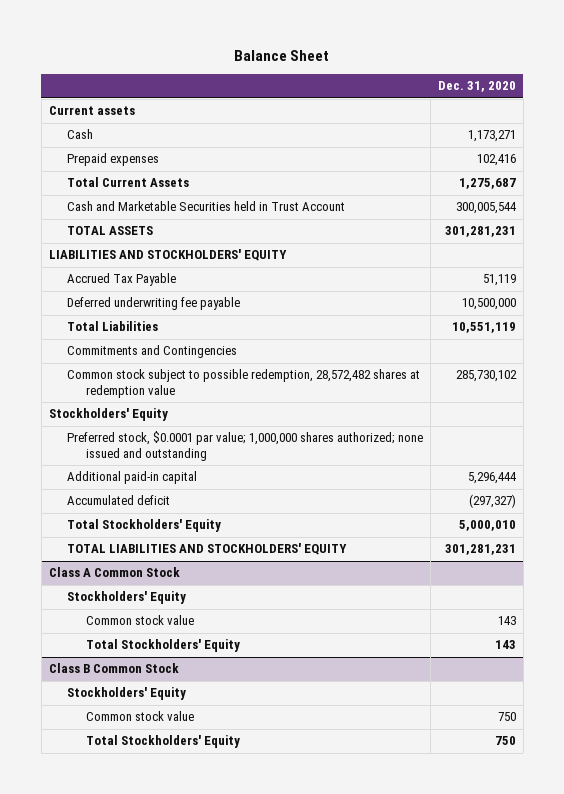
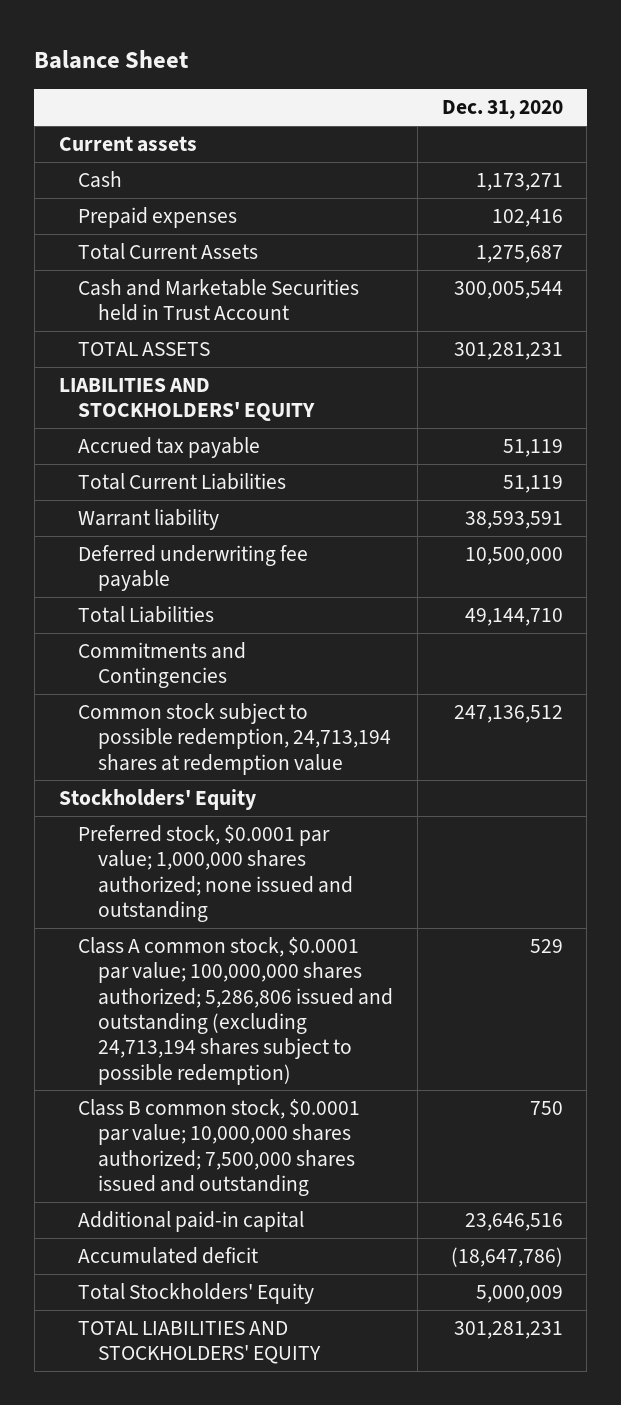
- Accrued Tax Payable | 51,119
+ Accrued tax payable | 51,119
+ Total Current Liabilities | 51,119
+ Warrant liability | 38,593,591
- Total Liabilities | 10,551,119
+ Total Liabilities | 49,144,710
- Common stock subject to possible redemption, 28,572,482 shares at redemption value | 285,730,102
+ Common stock subject to possible redemption, 24,713,194 shares at redemption value | 247,136,512
- Additional paid-in capital | 5,296,444
- Accumulated deficit | (297,327)
- Total Stockholders' Equity | 5,000,010
+ Class A common stock, $0.0001 par value; 100,000,000 shares authorized; 5,286,806 issued and outstanding (excluding 24,713,194 shares subject to possible redemption) | 529
+ Class B common stock, $0.0001 par value; 10,000,000 shares authorized; 7,500,000 shares issued and outstanding | 750
+ Additional paid-in capital | 23,646,516
+ Accumulated deficit | (18,647,786)
+ Total Stockholders' Equity | 5,000,009
- Class A Common Stock
- Stockholders' Equity
- Common stock value | 143
- Total Stockholders' Equity | 143
- Class B Common Stock
- Stockholders' Equity
- Common stock value | 750
- Total Stockholders' Equity | 750

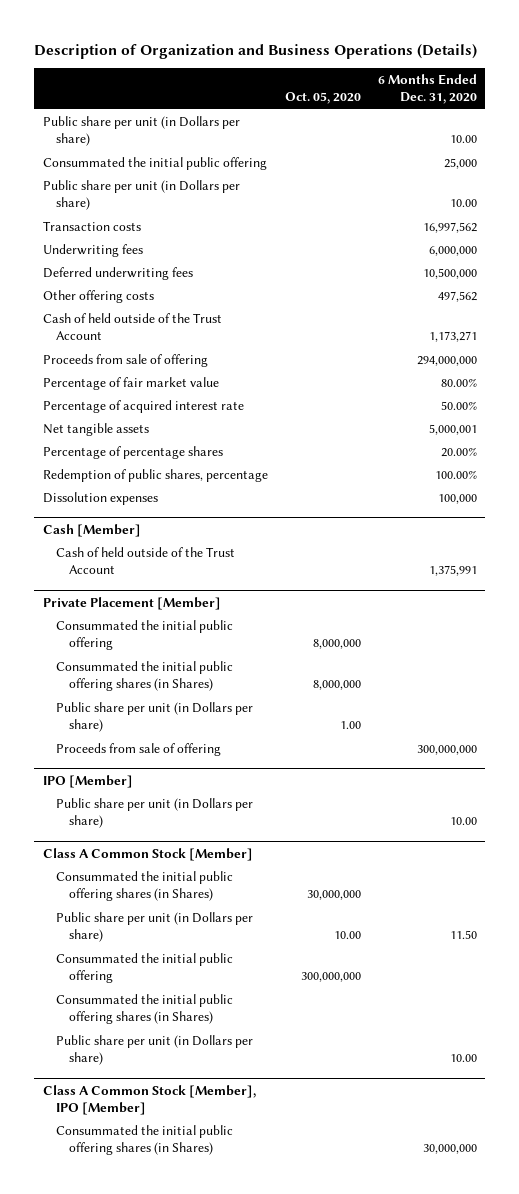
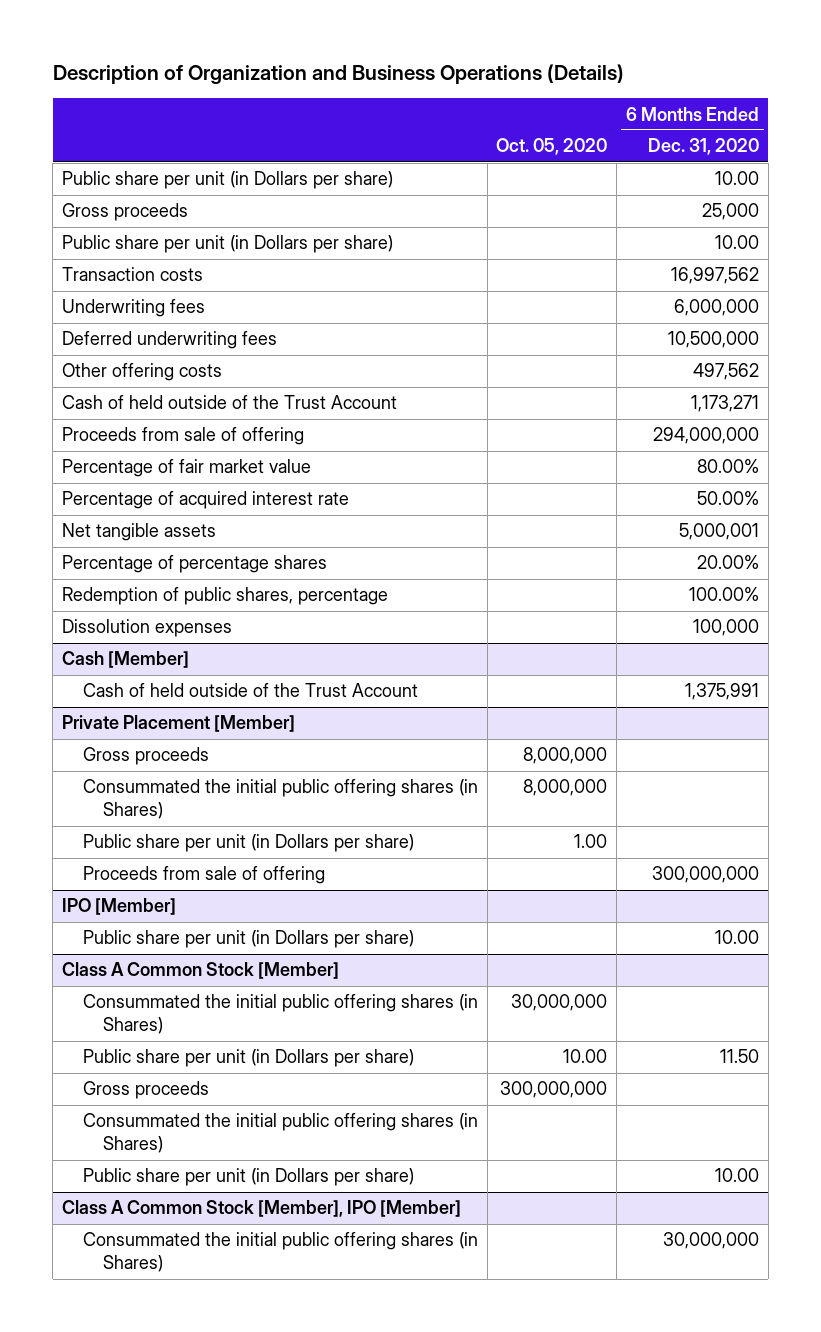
- Consummated the initial public offering | | 25,000
+ Gross proceeds | | 25,000
@ Private Placement [Member]
- Consummated the initial public offering | 8,000,000 |
+ Gross proceeds | 8,000,000 |
@ Class A Common Stock [Member]
- Consummated the initial public offering | 300,000,000 |
+ Gross proceeds | 300,000,000 |

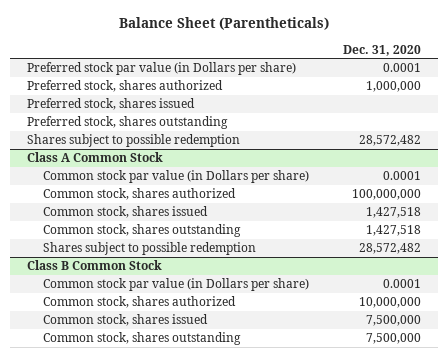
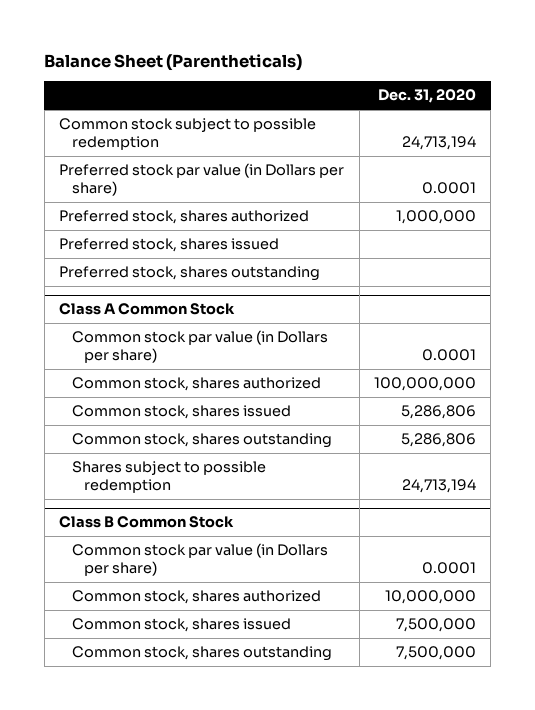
+ Common stock subject to possible redemption | 24,713,194
- Shares subject to possible redemption | 28,572,482
@ Class A Common Stock
- Common stock, shares issued | 1,427,518
- Common stock, shares outstanding | 1,427,518
- Shares subject to possible redemption | 28,572,482
+ Common stock, shares issued | 5,286,806
+ Common stock, shares outstanding | 5,286,806
+ Shares subject to possible redemption | 24,713,194

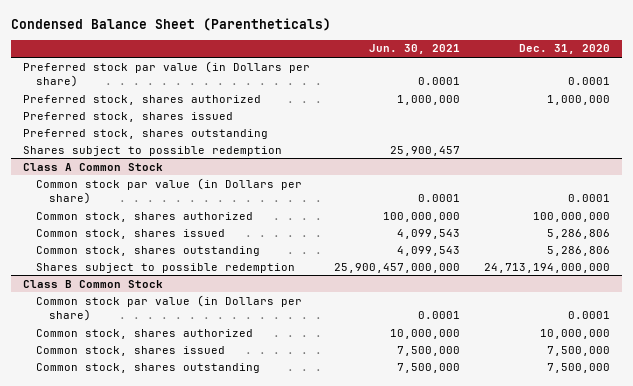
- Balance Sheet (Parentheticals)
+ Condensed Balance Sheet (Parentheticals)
- | Dec. 31, 2020
+ | Jun. 30, 2021 | Dec. 31, 2020
- Common stock subject to possible redemption | 24,713,194
+ Shares subject to possible redemption | 25,900,457 |
@ Class A Common Stock
- Shares subject to possible redemption | 24,713,194
+ Shares subject to possible redemption | 25,900,457,000,000 | 24,713,194,000,000

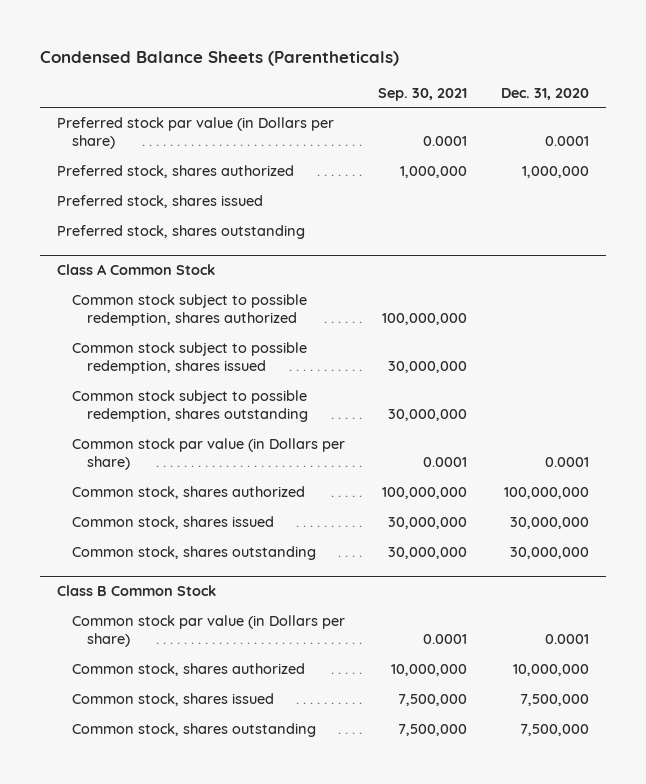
- Condensed Balance Sheet (Parentheticals)
+ Condensed Balance Sheets (Parentheticals)
- | Jun. 30, 2021 | Dec. 31, 2020
+ | Sep. 30, 2021 | Dec. 31, 2020
- Shares subject to possible redemption | 25,900,457 |
@ Class A Common Stock
+ Common stock subject to possible redemption, shares authorized | 100,000,000 |
+ Common stock subject to possible redemption, shares issued | 30,000,000 |
+ Common stock subject to possible redemption, shares outstanding | 30,000,000 |
- Common stock, shares issued | 4,099,543 | 5,286,806
- Common stock, shares outstanding | 4,099,543 | 5,286,806
- Shares subject to possible redemption | 25,900,457,000,000 | 24,713,194,000,000
+ Common stock, shares issued | 30,000,000 | 30,000,000
+ Common stock, shares outstanding | 30,000,000 | 30,000,000

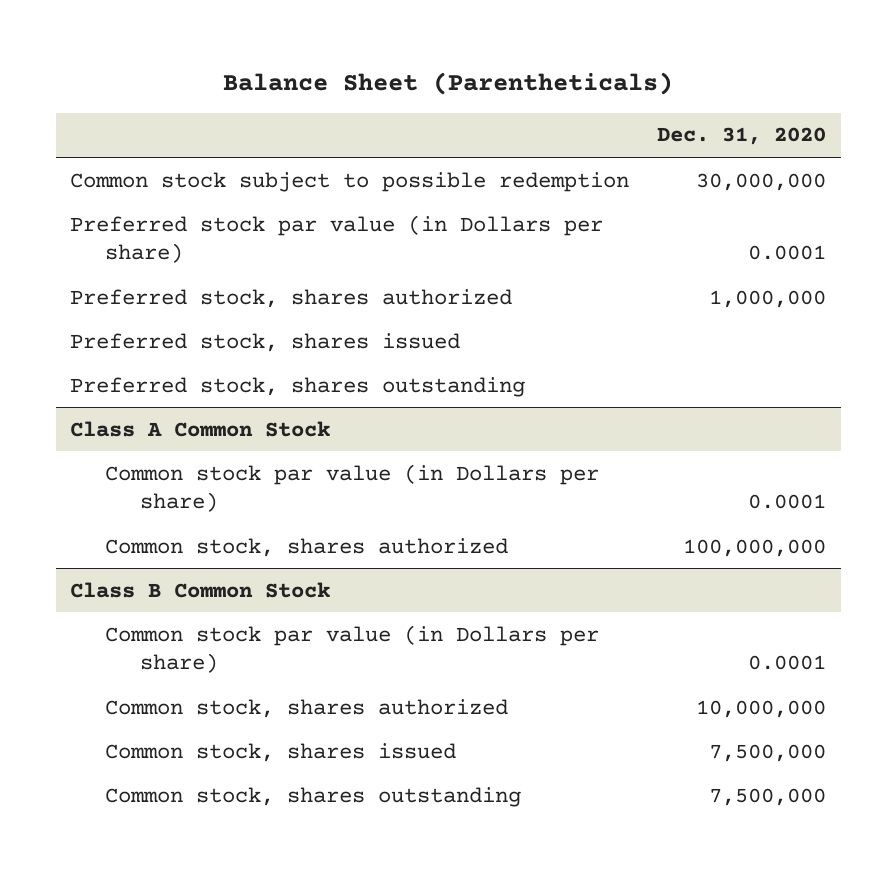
- Condensed Balance Sheets (Parentheticals)
+ Balance Sheet (Parentheticals)
- | Sep. 30, 2021 | Dec. 31, 2020
+ | Dec. 31, 2020
+ Common stock subject to possible redemption | 30,000,000
@ Class A Common Stock
- Common stock subject to possible redemption, shares authorized | 100,000,000 |
- Common stock subject to possible redemption, shares issued | 30,000,000 |
- Common stock subject to possible redemption, shares outstanding | 30,000,000 |
- Common stock, shares issued | 30,000,000 | 30,000,000
- Common stock, shares outstanding | 30,000,000 | 30,000,000

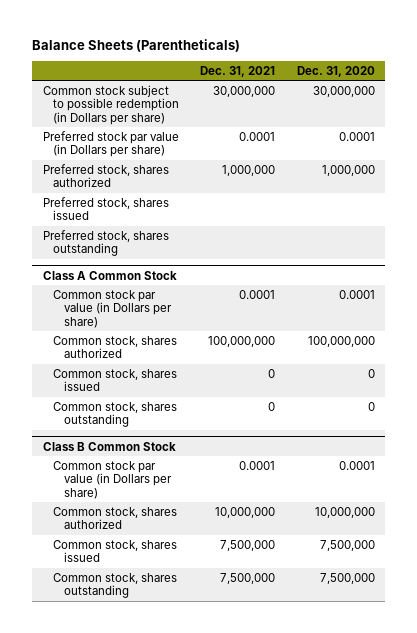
- Balance Sheet (Parentheticals)
+ Balance Sheets (Parentheticals)
- | Dec. 31, 2020
+ | Dec. 31, 2021 | Dec. 31, 2020
- Common stock subject to possible redemption | 30,000,000
+ Common stock subject to possible redemption (in Dollars per share) | 30,000,000 | 30,000,000
@ Class A Common Stock
+ Common stock, shares issued | 0 | 0
+ Common stock, shares outstanding | 0 | 0

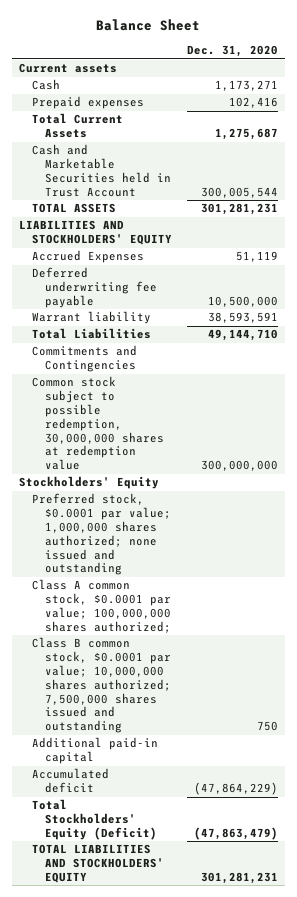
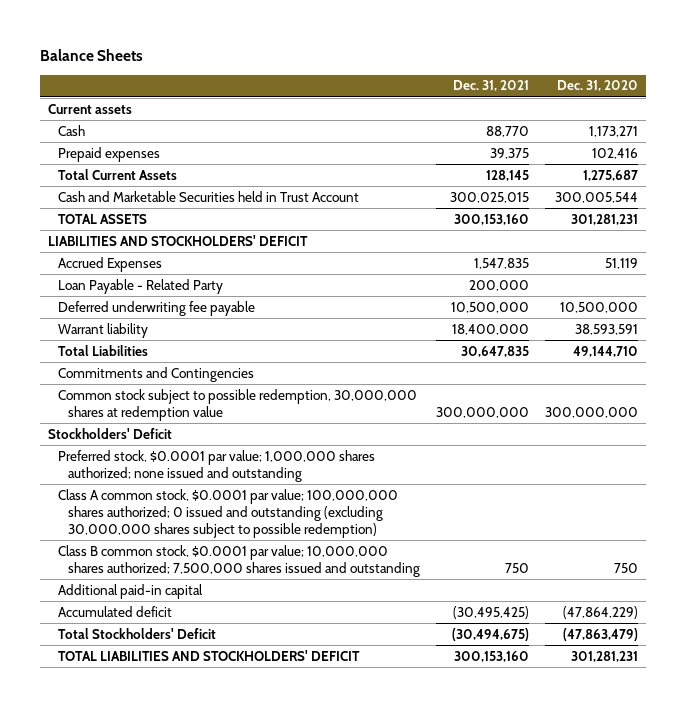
- Balance Sheet
+ Balance Sheets
- | Dec. 31, 2020
+ | Dec. 31, 2021 | Dec. 31, 2020
- LIABILITIES AND STOCKHOLDERS' EQUITY
+ LIABILITIES AND STOCKHOLDERS' DEFICIT
+ Loan Payable - Related Party | 200,000 |
- Stockholders' Equity
+ Stockholders' Deficit
- Class A common stock, $0.0001 par value; 100,000,000 shares authorized;
+ Class A common stock, $0.0001 par value; 100,000,000 shares authorized; 0 issued and outstanding (excluding 30,000,000 shares subject to possible redemption)
- Total Stockholders' Equity (Deficit) | (47,863,479)
- TOTAL LIABILITIES AND STOCKHOLDERS' EQUITY | 301,281,231
+ Total Stockholders' Deficit | (30,494,675) | (47,863,479)
+ TOTAL LIABILITIES AND STOCKHOLDERS' DEFICIT | 300,153,160 | 301,281,231

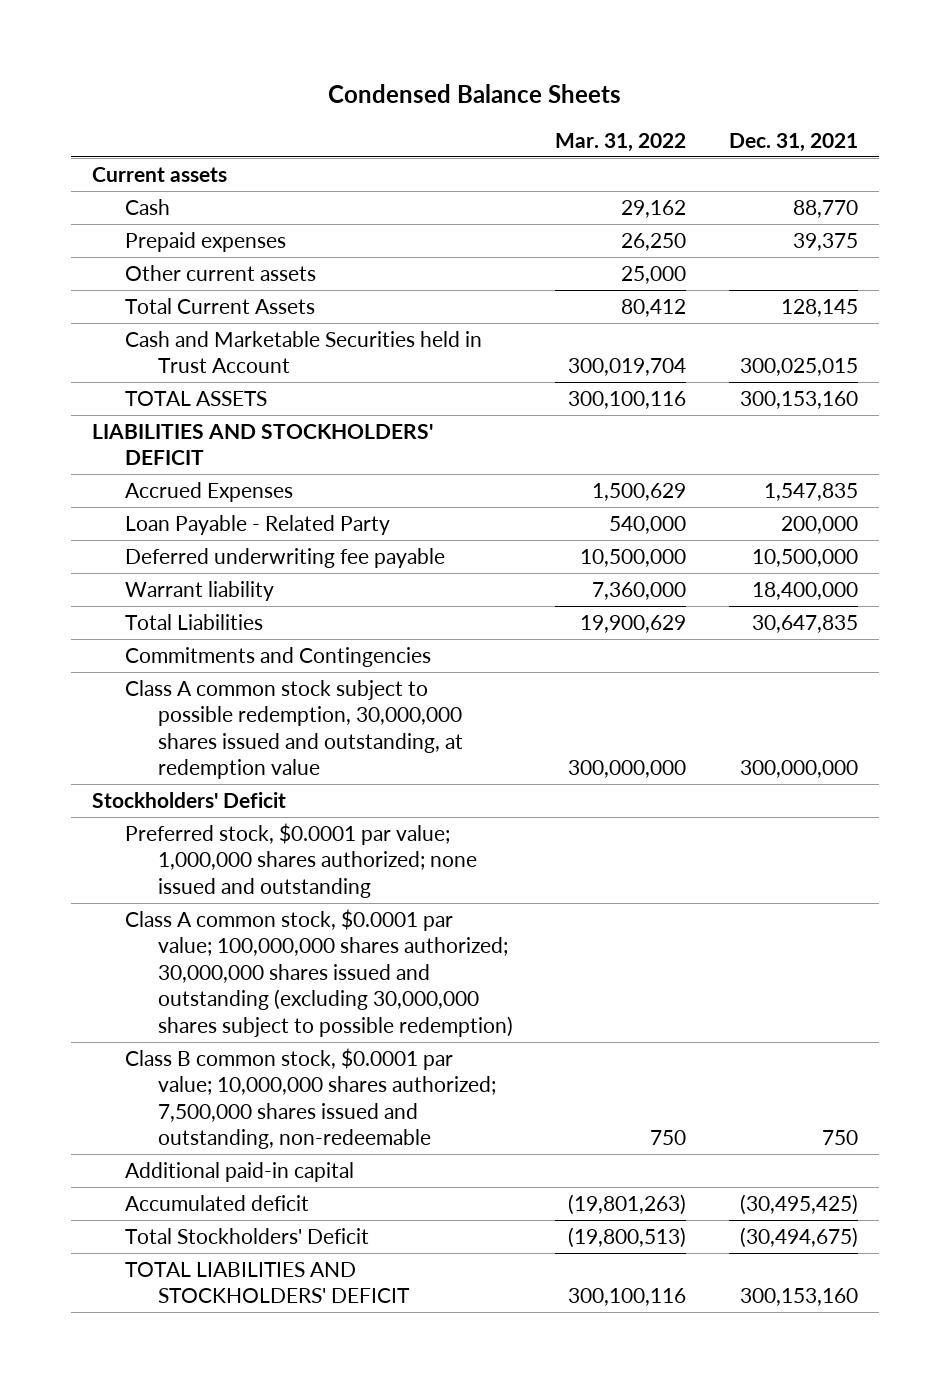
- Balance Sheets
+ Condensed Balance Sheets
- | Dec. 31, 2021 | Dec. 31, 2020
+ | Mar. 31, 2022 | Dec. 31, 2021
+ Other current assets | 25,000 |
- Common stock subject to possible redemption, 30,000,000 shares at redemption value | 300,000,000 | 300,000,000
+ Class A common stock subject to possible redemption, 30,000,000 shares issued and outstanding, at redemption value | 300,000,000 | 300,000,000
- Class A common stock, $0.0001 par value; 100,000,000 shares authorized; 0 issued and outstanding (excluding 30,000,000 shares subject to possible redemption)
- Class B common stock, $0.0001 par value; 10,000,000 shares authorized; 7,500,000 shares issued and outstanding | 750 | 750
+ Class A common stock, $0.0001 par value; 100,000,000 shares authorized; 30,000,000 shares issued and outstanding (excluding 30,000,000 shares subject to possible redemption)
+ Class B common stock, $0.0001 par value; 10,000,000 shares authorized; 7,500,000 shares issued and outstanding, non-redeemable | 750 | 750

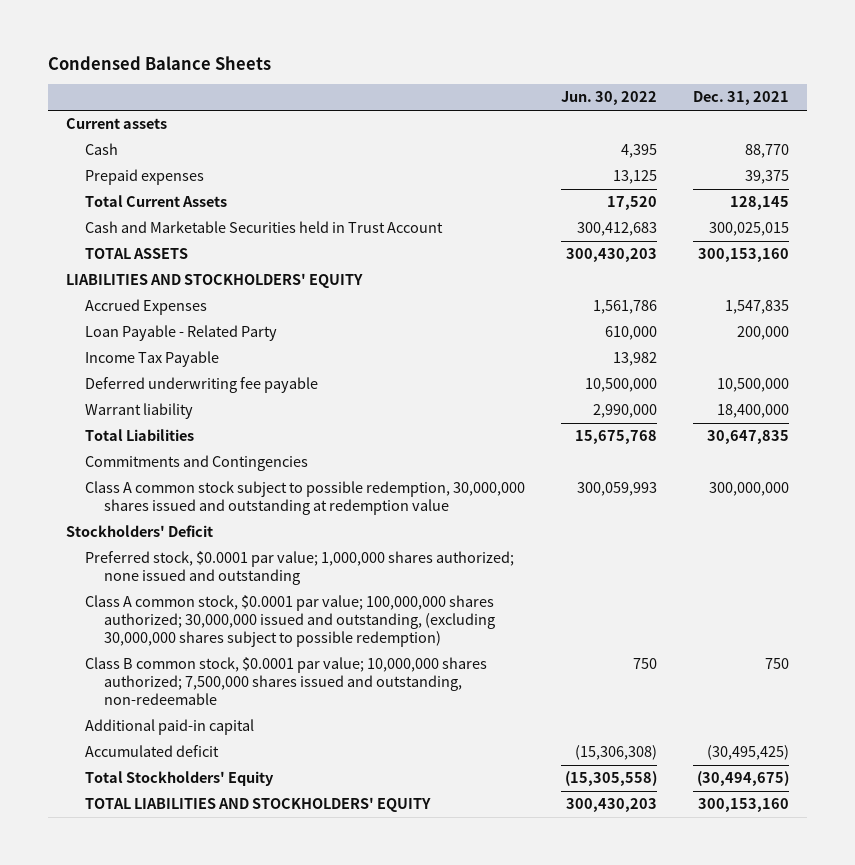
- | Mar. 31, 2022 | Dec. 31, 2021
+ | Jun. 30, 2022 | Dec. 31, 2021
- Other current assets | 25,000 |
- LIABILITIES AND STOCKHOLDERS' DEFICIT
+ LIABILITIES AND STOCKHOLDERS' EQUITY
+ Income Tax Payable | 13,982 |
- Class A common stock subject to possible redemption, 30,000,000 shares issued and outstanding, at redemption value | 300,000,000 | 300,000,000
+ Class A common stock subject to possible redemption, 30,000,000 shares issued and outstanding at redemption value | 300,059,993 | 300,000,000
- Class A common stock, $0.0001 par value; 100,000,000 shares authorized; 30,000,000 shares issued and outstanding (excluding 30,000,000 shares subject to possible redemption)
+ Class A common stock, $0.0001 par value; 100,000,000 shares authorized; 30,000,000 issued and outstanding, (excluding 30,000,000 shares subject to possible redemption)
- Total Stockholders' Deficit | (19,800,513) | (30,494,675)
- TOTAL LIABILITIES AND STOCKHOLDERS' DEFICIT | 300,100,116 | 300,153,160
+ Total Stockholders' Equity | (15,305,558) | (30,494,675)
+ TOTAL LIABILITIES AND STOCKHOLDERS' EQUITY | 300,430,203 | 300,153,160

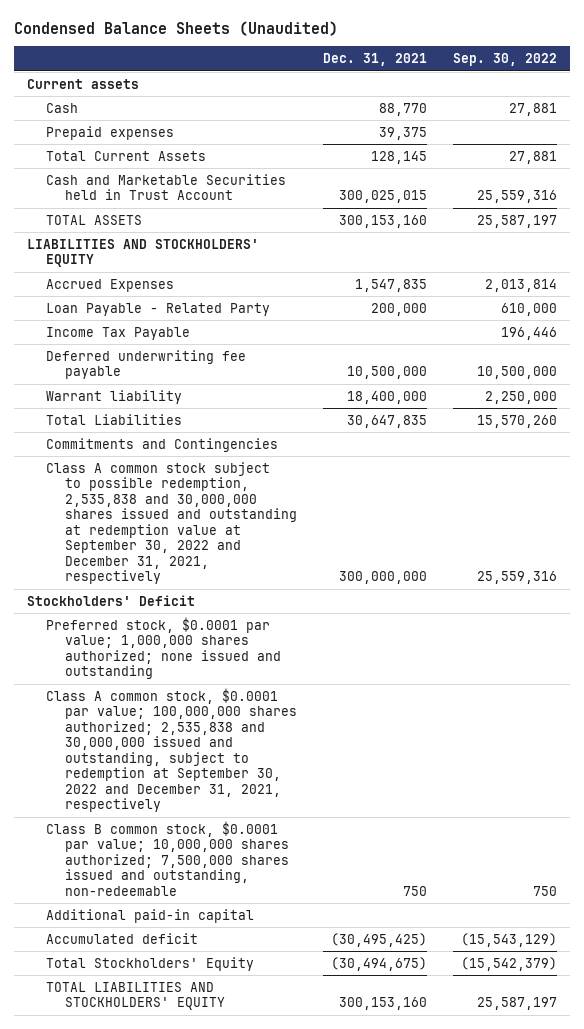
- Condensed Balance Sheets
+ Condensed Balance Sheets (Unaudited)
- | Jun. 30, 2022 | Dec. 31, 2021
+ | Dec. 31, 2021 | Sep. 30, 2022
- Class A common stock subject to possible redemption, 30,000,000 shares issued and outstanding at redemption value | 300,059,993 | 300,000,000
+ Class A common stock subject to possible redemption, 2,535,838 and 30,000,000 shares issued and outstanding at redemption value at September 30, 2022 and December 31, 2021, respectively | 300,000,000 | 25,559,316
- Class A common stock, $0.0001 par value; 100,000,000 shares authorized; 30,000,000 issued and outstanding, (excluding 30,000,000 shares subject to possible redemption)
+ Class A common stock, $0.0001 par value; 100,000,000 shares authorized; 2,535,838 and 30,000,000 issued and outstanding, subject to redemption at September 30, 2022 and December 31, 2021, respectively

